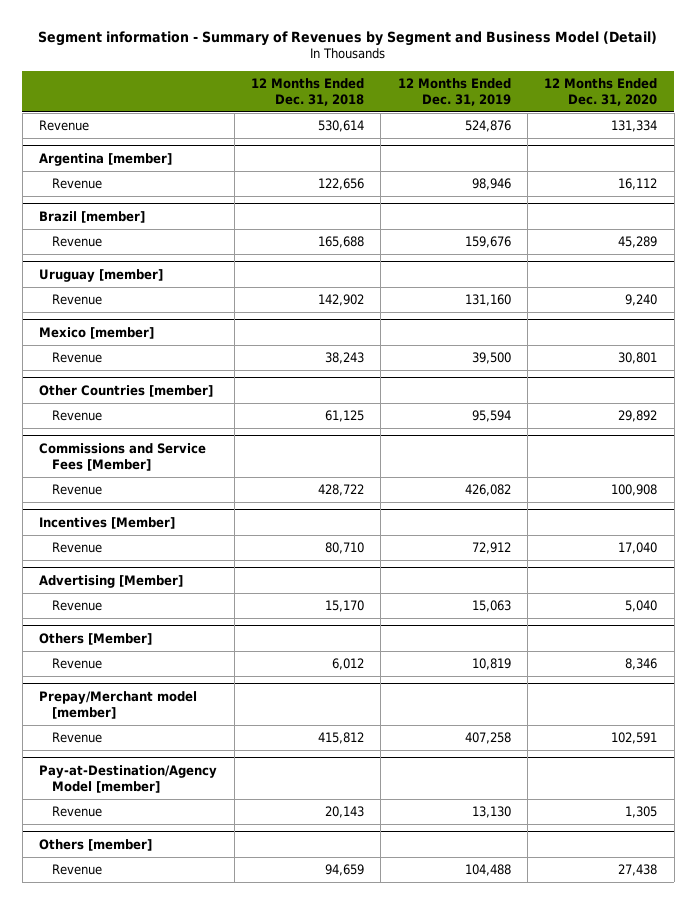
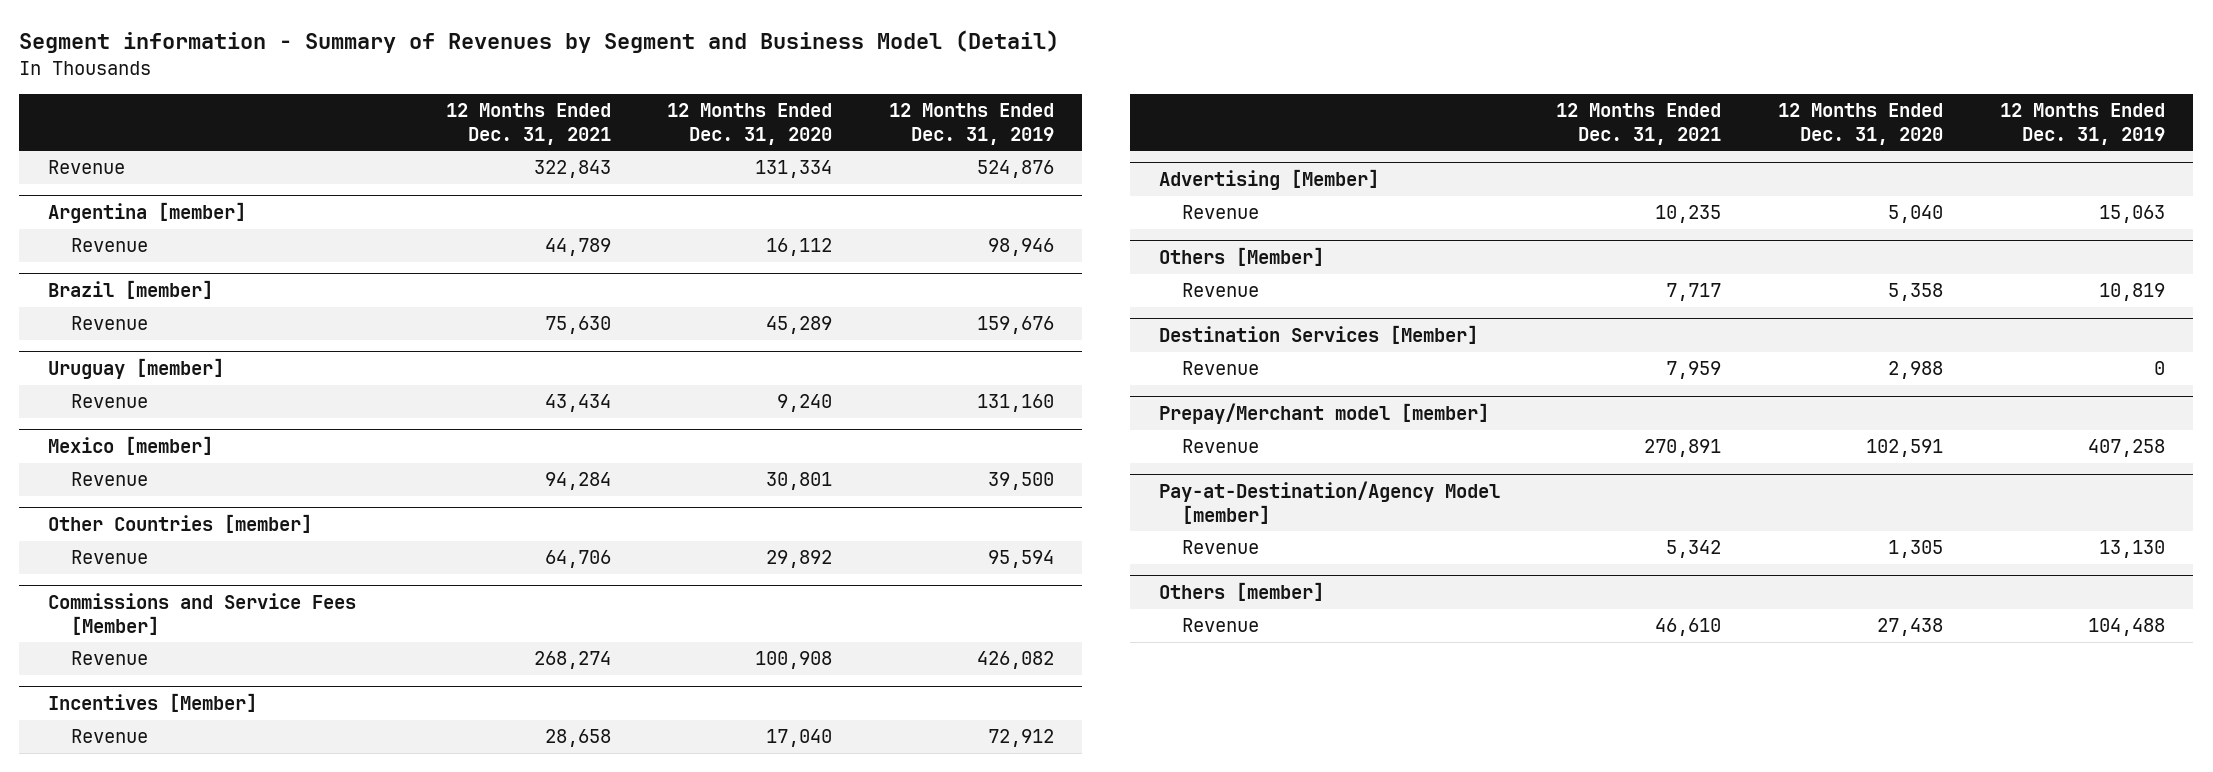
- | 12 Months Ended Dec. 31, 2018 | 12 Months Ended Dec. 31, 2019 | 12 Months Ended Dec. 31, 2020
+ | 12 Months Ended Dec. 31, 2021 | 12 Months Ended Dec. 31, 2020 | 12 Months Ended Dec. 31, 2019
@ Others [Member]
- Revenue | 6,012 | 10,819 | 8,346
+ Revenue | 7,717 | 5,358 | 10,819
+ Destination Services [Member]
+ Revenue | 7,959 | 2,988 | 0

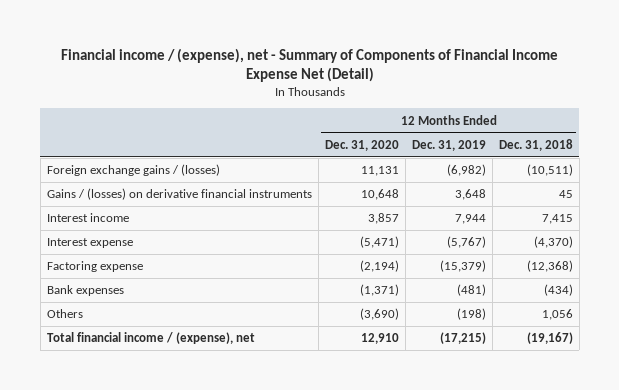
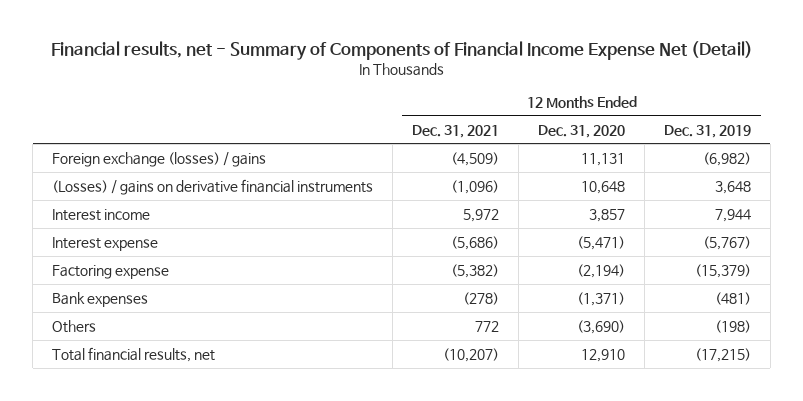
- Financial income / (expense), net - Summary of Components of Financial Income Expense Net (Detail)
+ Financial results, net - Summary of Components of Financial Income Expense Net (Detail)
- | 12 Months Ended Dec. 31, 2020 | 12 Months Ended Dec. 31, 2019 | 12 Months Ended Dec. 31, 2018
+ | 12 Months Ended Dec. 31, 2021 | 12 Months Ended Dec. 31, 2020 | 12 Months Ended Dec. 31, 2019
- Foreign exchange gains / (losses) | 11,131 | (6,982) | (10,511)
- Gains / (losses) on derivative financial instruments | 10,648 | 3,648 | 45
+ Foreign exchange (losses) / gains | (4,509) | 11,131 | (6,982)
+ (Losses) / gains on derivative financial instruments | (1,096) | 10,648 | 3,648
- Total financial income / (expense), net | 12,910 | (17,215) | (19,167)
+ Total financial results, net | (10,207) | 12,910 | (17,215)

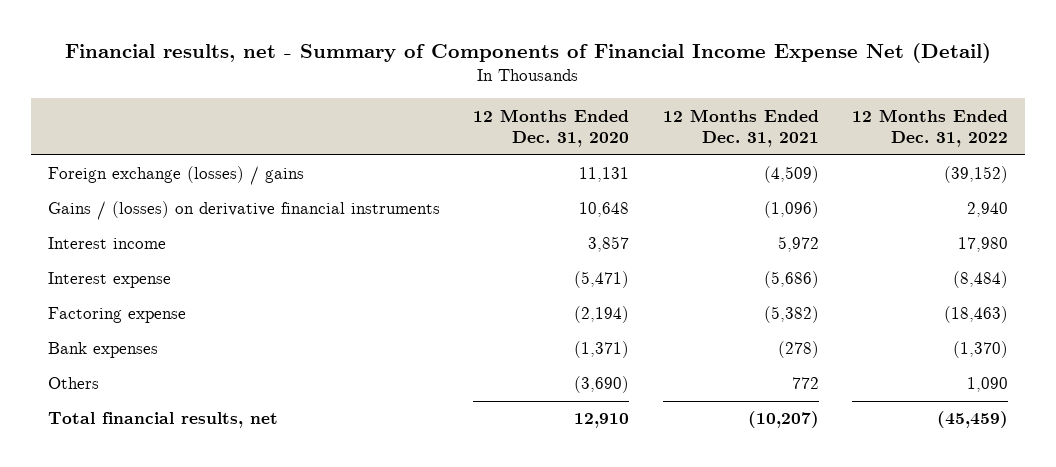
- | 12 Months Ended Dec. 31, 2021 | 12 Months Ended Dec. 31, 2020 | 12 Months Ended Dec. 31, 2019
+ | 12 Months Ended Dec. 31, 2020 | 12 Months Ended Dec. 31, 2021 | 12 Months Ended Dec. 31, 2022
- (Losses) / gains on derivative financial instruments | (1,096) | 10,648 | 3,648
+ Gains / (losses) on derivative financial instruments | 10,648 | (1,096) | 2,940

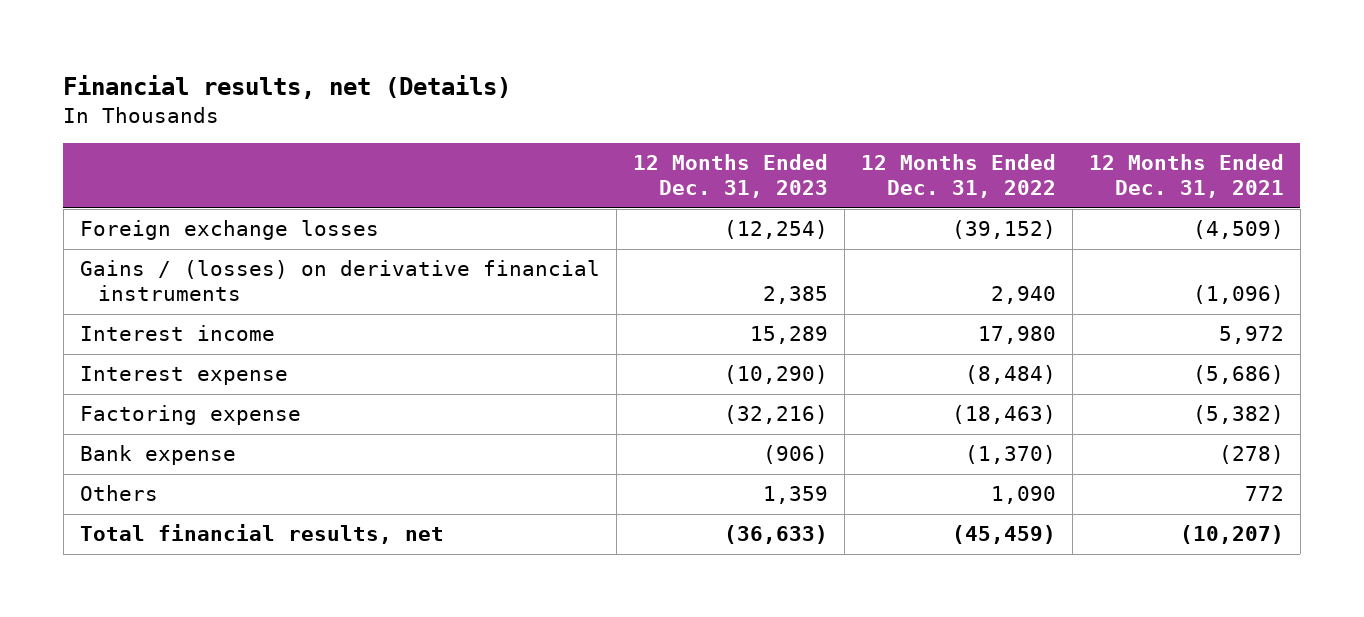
- Financial results, net - Summary of Components of Financial Income Expense Net (Detail)
+ Financial results, net (Details)
- | 12 Months Ended Dec. 31, 2020 | 12 Months Ended Dec. 31, 2021 | 12 Months Ended Dec. 31, 2022
+ | 12 Months Ended Dec. 31, 2023 | 12 Months Ended Dec. 31, 2022 | 12 Months Ended Dec. 31, 2021
- Foreign exchange (losses) / gains | 11,131 | (4,509) | (39,152)
+ Foreign exchange losses | (12,254) | (39,152) | (4,509)
- Bank expenses | (1,371) | (278) | (1,370)
+ Bank expense | (906) | (1,370) | (278)

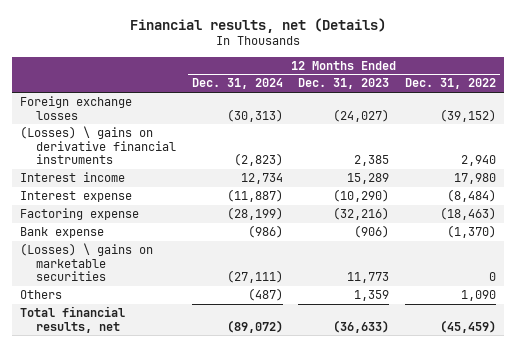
- | 12 Months Ended Dec. 31, 2023 | 12 Months Ended Dec. 31, 2022 | 12 Months Ended Dec. 31, 2021
+ | 12 Months Ended Dec. 31, 2024 | 12 Months Ended Dec. 31, 2023 | 12 Months Ended Dec. 31, 2022
- Foreign exchange losses | (12,254) | (39,152) | (4,509)
- Gains / (losses) on derivative financial instruments | 2,385 | 2,940 | (1,096)
+ Foreign exchange losses | (30,313) | (24,027) | (39,152)
+ (Losses) \ gains on derivative financial instruments | (2,823) | 2,385 | 2,940
+ (Losses) \ gains on marketable securities | (27,111) | 11,773 | 0

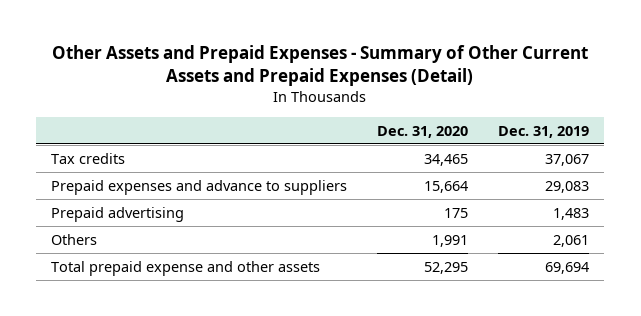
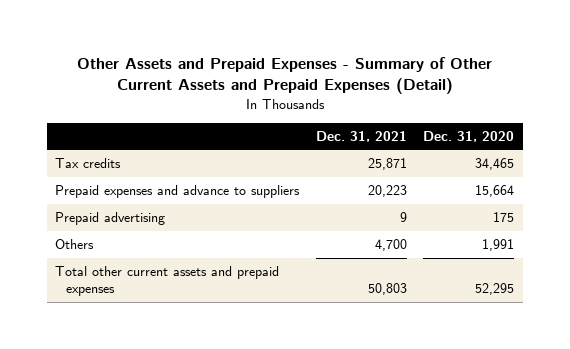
- | Dec. 31, 2020 | Dec. 31, 2019
+ | Dec. 31, 2021 | Dec. 31, 2020
- Total prepaid expense and other assets | 52,295 | 69,694
+ Total other current assets and prepaid expenses | 50,803 | 52,295

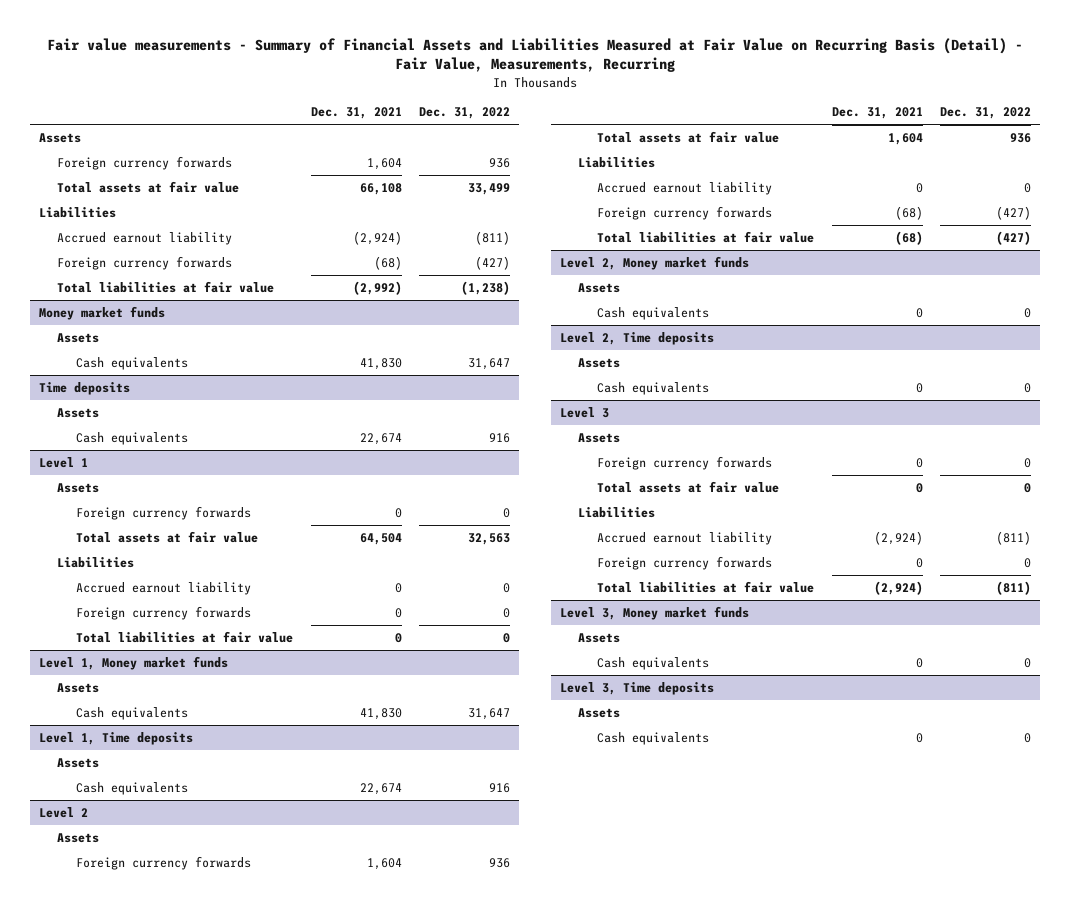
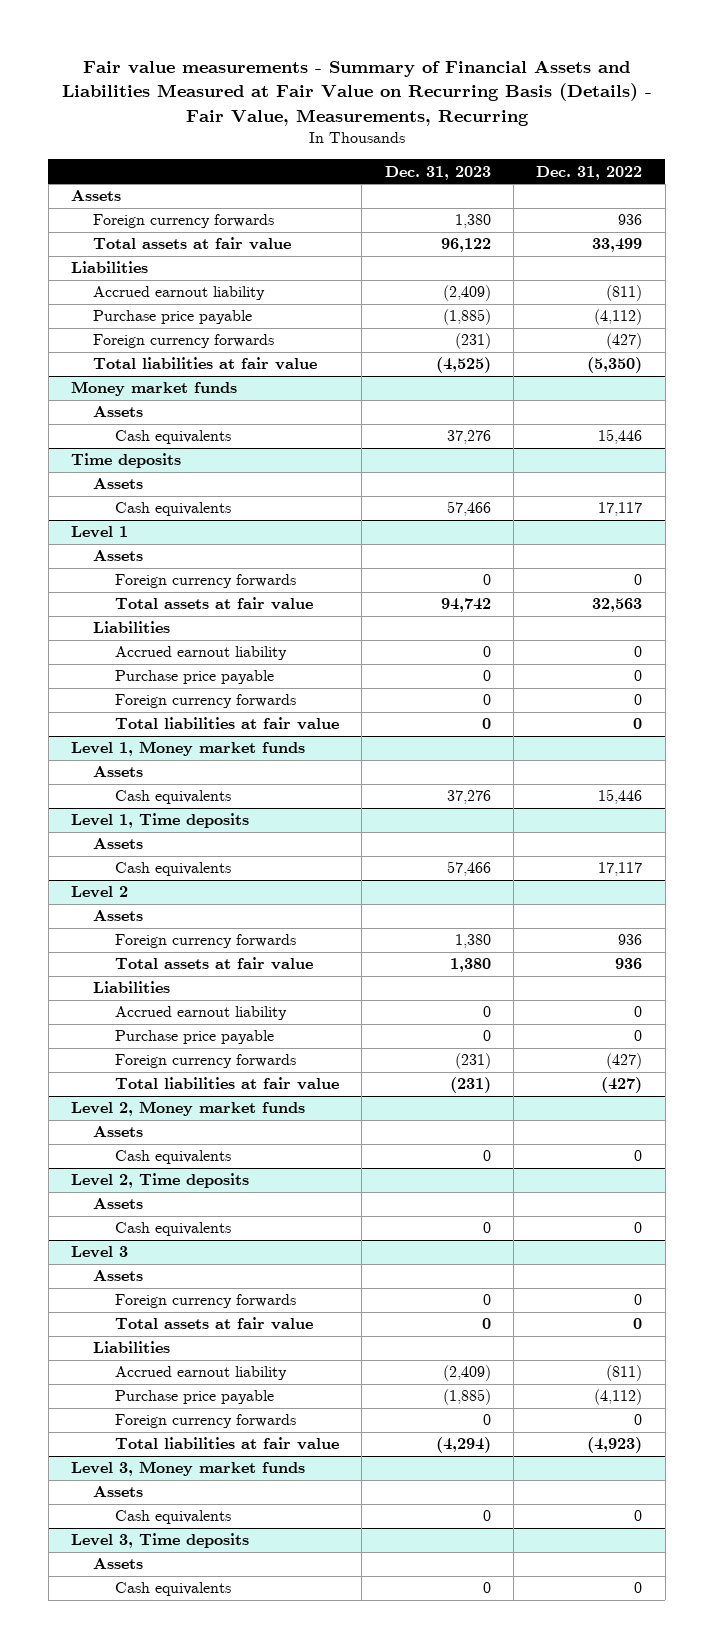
- Fair value measurements - Summary of Financial Assets and Liabilities Measured at Fair Value on Recurring Basis (Detail) - Fair Value, Measurements, Recurring
+ Fair value measurements - Summary of Financial Assets and Liabilities Measured at Fair Value on Recurring Basis (Details) - Fair Value, Measurements, Recurring
- | Dec. 31, 2021 | Dec. 31, 2022
+ | Dec. 31, 2023 | Dec. 31, 2022
+ Purchase price payable | (1,885) | (4,112)
- Total liabilities at fair value | (2,992) | (1,238)
+ Total liabilities at fair value | (4,525) | (5,350)
@ Money market funds
- Cash equivalents | 41,830 | 31,647
+ Cash equivalents | 37,276 | 15,446
@ Time deposits
- Cash equivalents | 22,674 | 916
+ Cash equivalents | 57,466 | 17,117
@ Level 1
+ Purchase price payable | 0 | 0
@ Level 1, Money market funds
- Cash equivalents | 41,830 | 31,647
+ Cash equivalents | 37,276 | 15,446
@ Level 1, Time deposits
- Cash equivalents | 22,674 | 916
+ Cash equivalents | 57,466 | 17,117
@ Level 2
+ Purchase price payable | 0 | 0
@ Level 3
+ Purchase price payable | (1,885) | (4,112)
- Total liabilities at fair value | (2,924) | (811)
+ Total liabilities at fair value | (4,294) | (4,923)

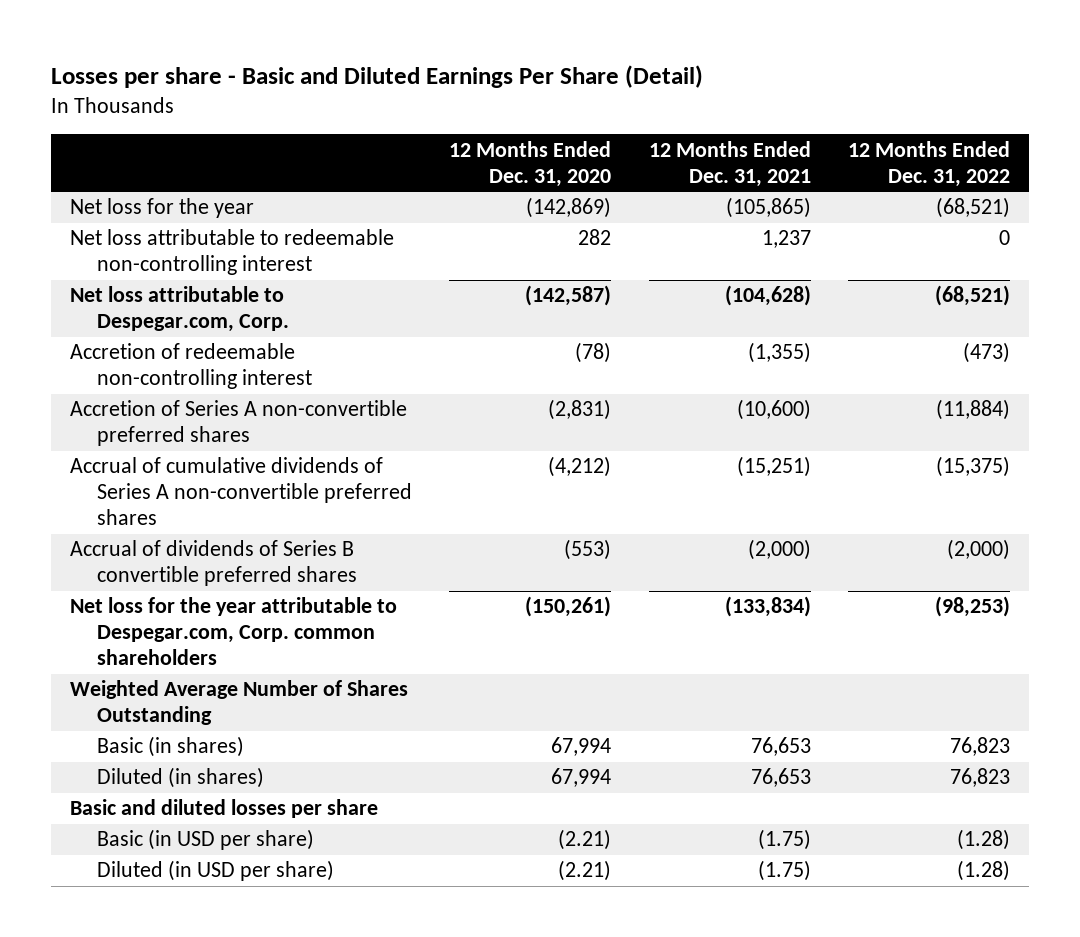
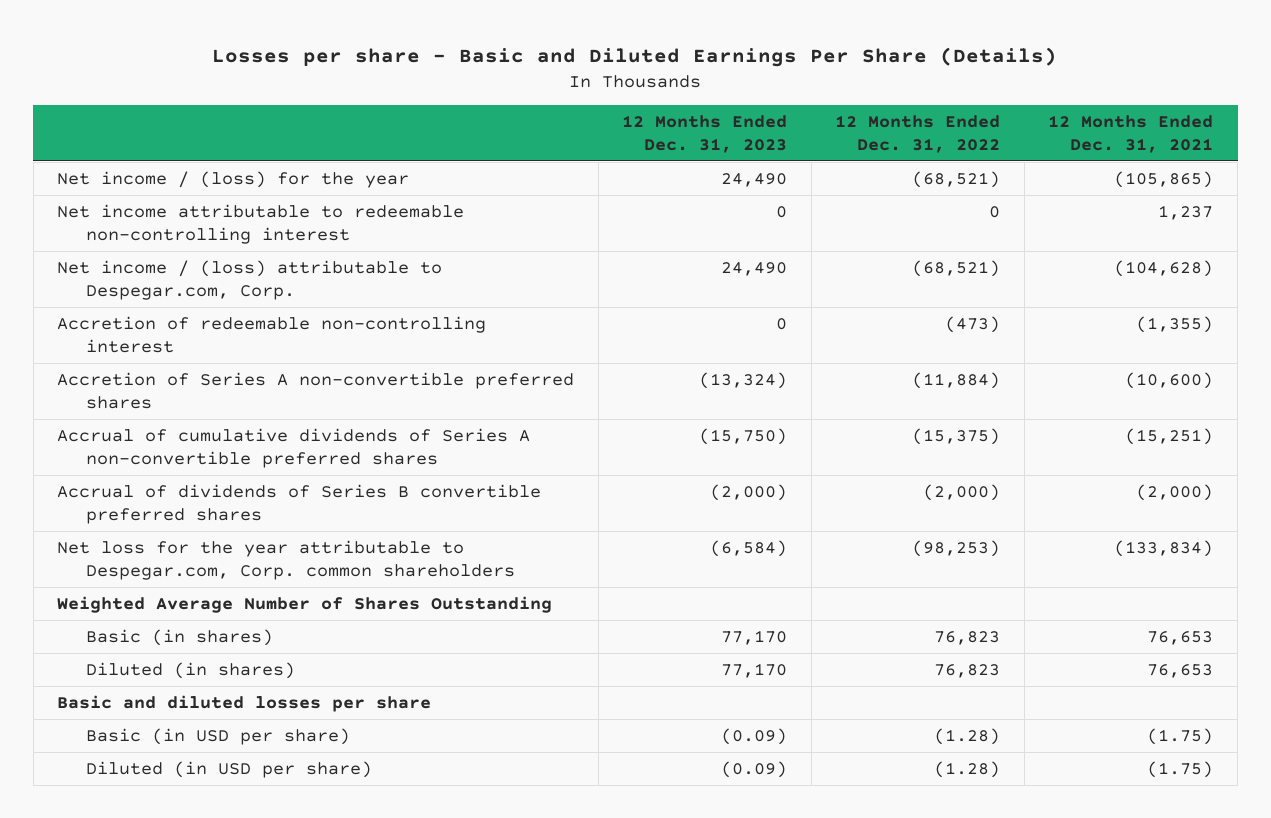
- Losses per share - Basic and Diluted Earnings Per Share (Detail)
+ Losses per share - Basic and Diluted Earnings Per Share (Details)
- | 12 Months Ended Dec. 31, 2020 | 12 Months Ended Dec. 31, 2021 | 12 Months Ended Dec. 31, 2022
+ | 12 Months Ended Dec. 31, 2023 | 12 Months Ended Dec. 31, 2022 | 12 Months Ended Dec. 31, 2021
- Net loss for the year | (142,869) | (105,865) | (68,521)
- Net loss attributable to redeemable non-controlling interest | 282 | 1,237 | 0
- Net loss attributable to Despegar.com, Corp. | (142,587) | (104,628) | (68,521)
+ Net income / (loss) for the year | 24,490 | (68,521) | (105,865)
+ Net income attributable to redeemable non-controlling interest | 0 | 0 | 1,237
+ Net income / (loss) attributable to Despegar.com, Corp. | 24,490 | (68,521) | (104,628)

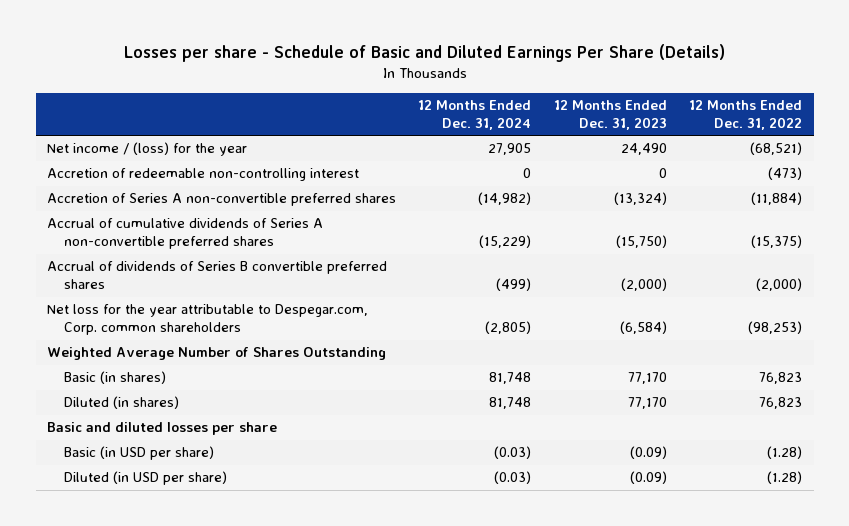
- Losses per share - Basic and Diluted Earnings Per Share (Details)
+ Losses per share - Schedule of Basic and Diluted Earnings Per Share (Details)
- | 12 Months Ended Dec. 31, 2023 | 12 Months Ended Dec. 31, 2022 | 12 Months Ended Dec. 31, 2021
+ | 12 Months Ended Dec. 31, 2024 | 12 Months Ended Dec. 31, 2023 | 12 Months Ended Dec. 31, 2022
- Net income attributable to redeemable non-controlling interest | 0 | 0 | 1,237
- Net income / (loss) attributable to Despegar.com, Corp. | 24,490 | (68,521) | (104,628)

